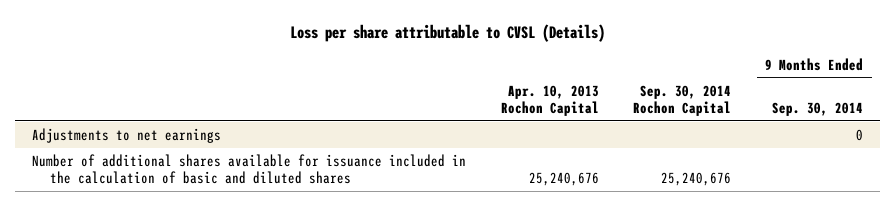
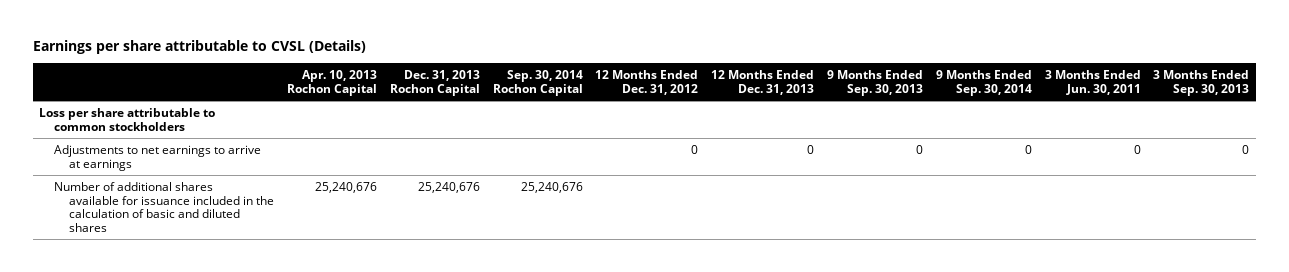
- Loss per share attributable to CVSL (Details)
+ Earnings per share attributable to CVSL (Details)
- | Apr. 10, 2013 Rochon Capital | Sep. 30, 2014 Rochon Capital | 9 Months Ended Sep. 30, 2014
+ | Apr. 10, 2013 Rochon Capital | Dec. 31, 2013 Rochon Capital | Sep. 30, 2014 Rochon Capital | 12 Months Ended Dec. 31, 2012 | 12 Months Ended Dec. 31, 2013 | 9 Months Ended Sep. 30, 2013 | 9 Months Ended Sep. 30, 2014 | 3 Months Ended Jun. 30, 2011 | 3 Months Ended Sep. 30, 2013
- Adjustments to net earnings | | | 0
+ Loss per share attributable to common stockholders
+ Adjustments to net earnings to arrive at earnings | | | | 0 | 0 | 0 | 0 | 0 | 0

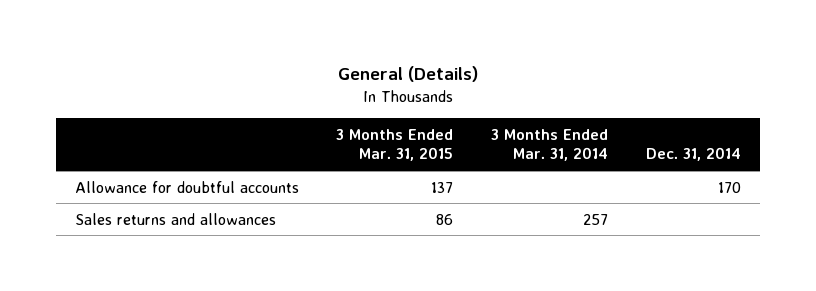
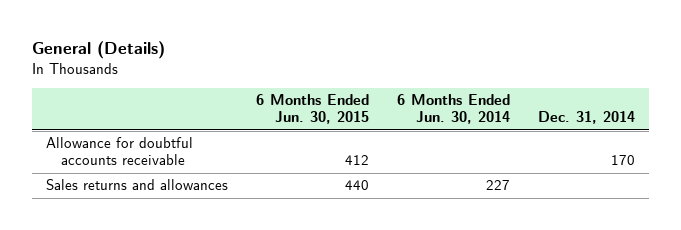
- | 3 Months Ended Mar. 31, 2015 | 3 Months Ended Mar. 31, 2014 | Dec. 31, 2014
+ | 6 Months Ended Jun. 30, 2015 | 6 Months Ended Jun. 30, 2014 | Dec. 31, 2014
- Allowance for doubtful accounts | 137 | | 170
+ Allowance for doubtful accounts receivable | 412 | | 170

